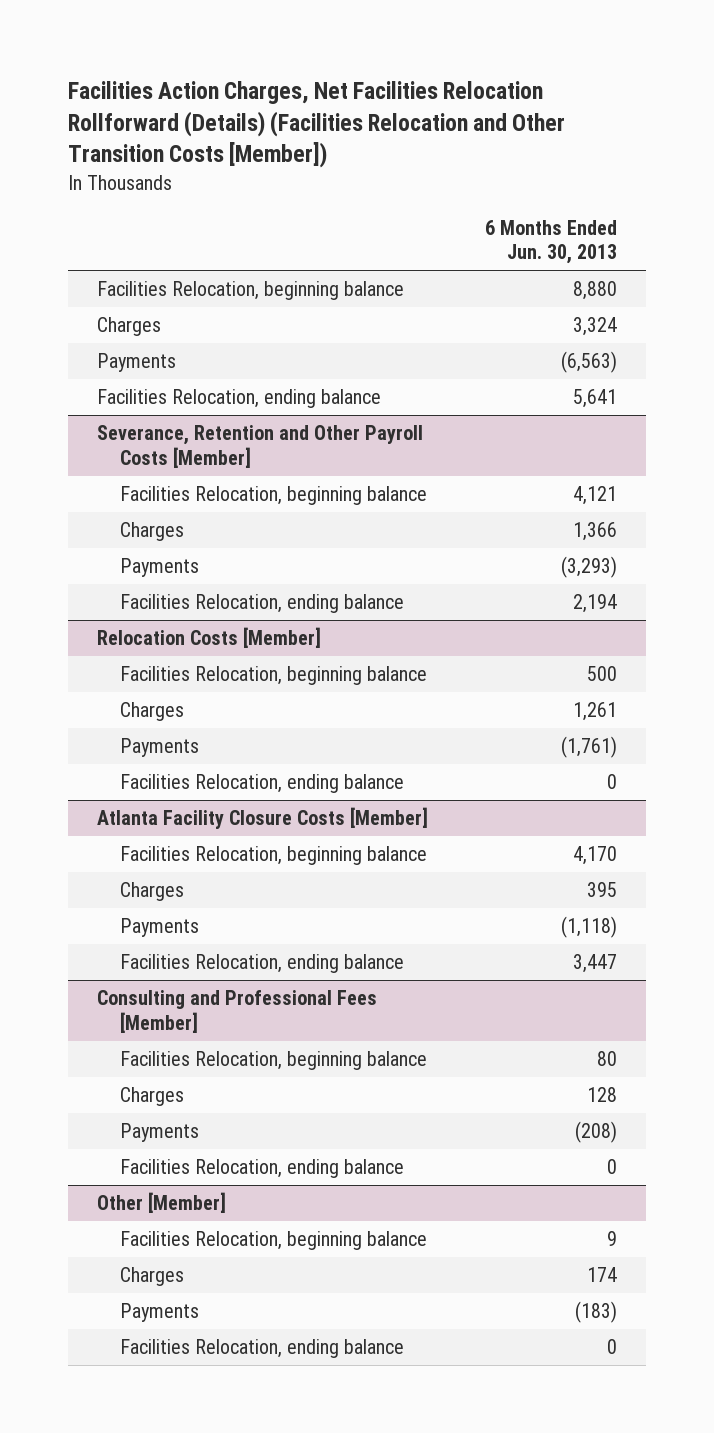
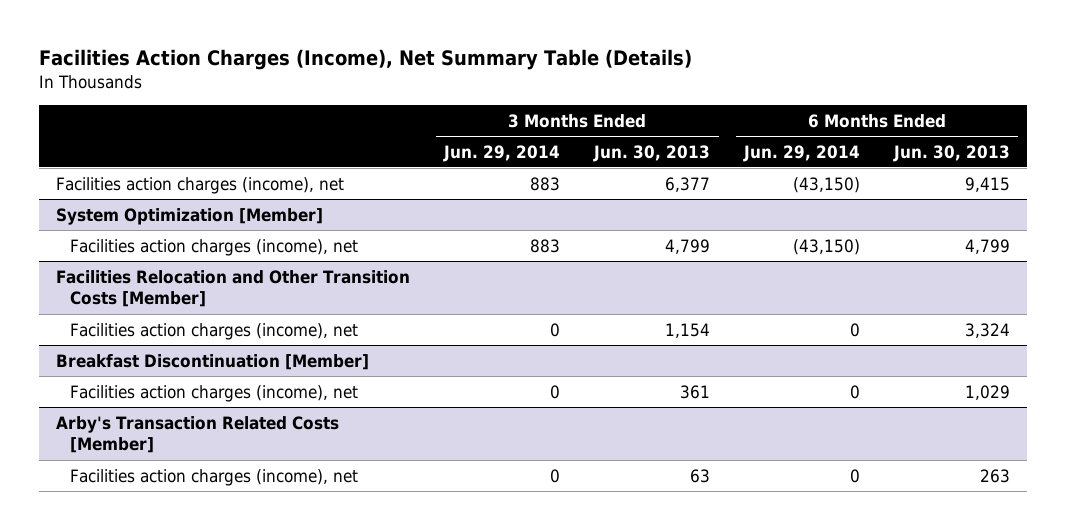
- Facilities Action Charges, Net Facilities Relocation Rollforward (Details) (Facilities Relocation and Other Transition Costs [Member])
+ Facilities Action Charges (Income), Net Summary Table (Details)
- | 6 Months Ended Jun. 30, 2013
+ | 3 Months Ended Jun. 29, 2014 | 3 Months Ended Jun. 30, 2013 | 6 Months Ended Jun. 29, 2014 | 6 Months Ended Jun. 30, 2013
- Facilities Relocation, beginning balance | 8,880
- Charges | 3,324
- Payments | (6,563)
- Facilities Relocation, ending balance | 5,641
- Severance, Retention and Other Payroll Costs [Member]
- Facilities Relocation, beginning balance | 4,121
- Charges | 1,366
- Payments | (3,293)
- Facilities Relocation, ending balance | 2,194
- Relocation Costs [Member]
- Facilities Relocation, beginning balance | 500
- Charges | 1,261
- Payments | (1,761)
- Facilities Relocation, ending balance | 0
- Atlanta Facility Closure Costs [Member]
- Facilities Relocation, beginning balance | 4,170
- Charges | 395
- Payments | (1,118)
- Facilities Relocation, ending balance | 3,447
- Consulting and Professional Fees [Member]
- Facilities Relocation, beginning balance | 80
- Charges | 128
- Payments | (208)
- Facilities Relocation, ending balance | 0
- Other [Member]
- Facilities Relocation, beginning balance | 9
- Charges | 174
- Payments | (183)
- Facilities Relocation, ending balance | 0
+ Facilities action charges (income), net | 883 | 6,377 | (43,150) | 9,415
+ System Optimization [Member]
+ Facilities action charges (income), net | 883 | 4,799 | (43,150) | 4,799
+ Facilities Relocation and Other Transition Costs [Member]
+ Facilities action charges (income), net | 0 | 1,154 | 0 | 3,324
+ Breakfast Discontinuation [Member]
+ Facilities action charges (income), net | 0 | 361 | 0 | 1,029
+ Arby's Transaction Related Costs [Member]
+ Facilities action charges (income), net | 0 | 63 | 0 | 263

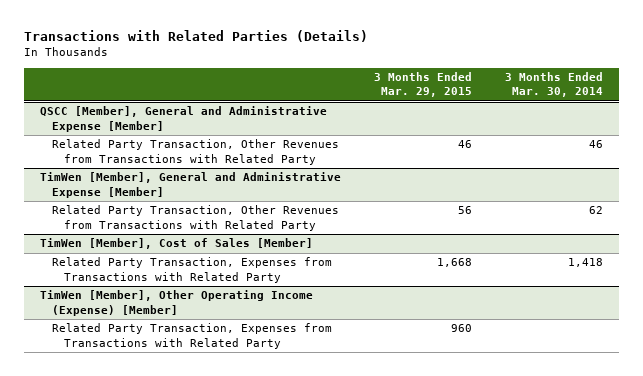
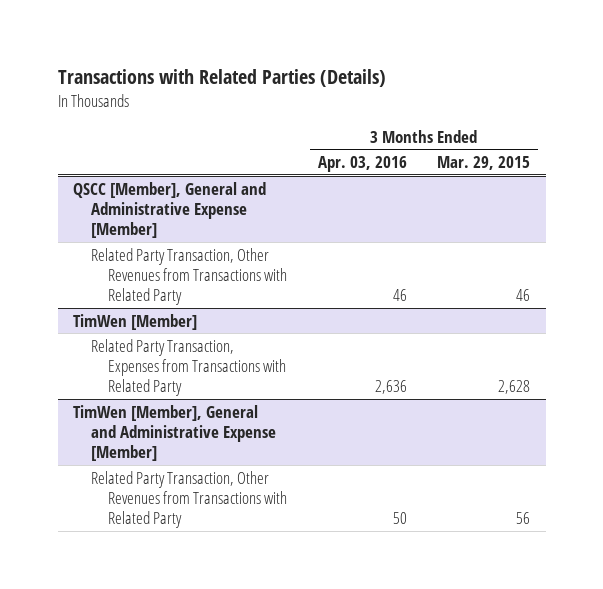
- | 3 Months Ended Mar. 29, 2015 | 3 Months Ended Mar. 30, 2014
+ | 3 Months Ended Apr. 03, 2016 | 3 Months Ended Mar. 29, 2015
+ TimWen [Member]
+ Related Party Transaction, Expenses from Transactions with Related Party | 2,636 | 2,628
- TimWen [Member], Cost of Sales [Member]
- Related Party Transaction, Expenses from Transactions with Related Party | 1,668 | 1,418
- TimWen [Member], Other Operating Income (Expense) [Member]
- Related Party Transaction, Expenses from Transactions with Related Party | 960 |

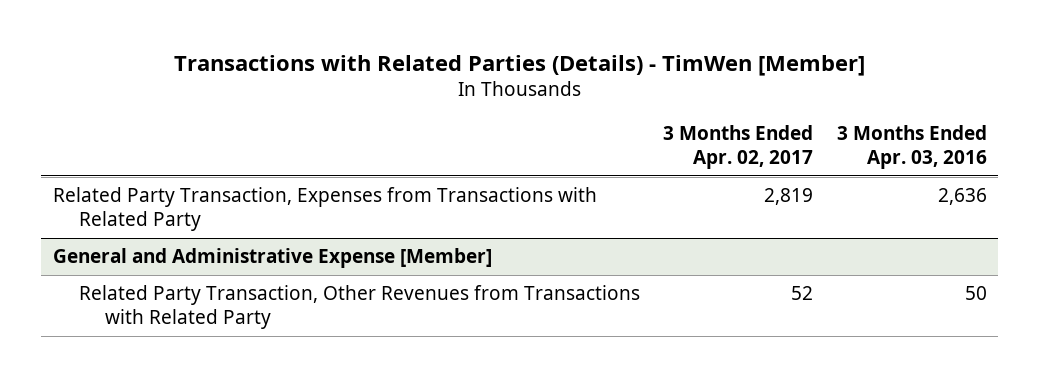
- Transactions with Related Parties (Details)
+ Transactions with Related Parties (Details) - TimWen [Member]
- | 3 Months Ended Apr. 03, 2016 | 3 Months Ended Mar. 29, 2015
+ | 3 Months Ended Apr. 02, 2017 | 3 Months Ended Apr. 03, 2016
- QSCC [Member], General and Administrative Expense [Member]
- Related Party Transaction, Other Revenues from Transactions with Related Party | 46 | 46
- TimWen [Member]
- TimWen [Member], General and Administrative Expense [Member]
+ General and Administrative Expense [Member]

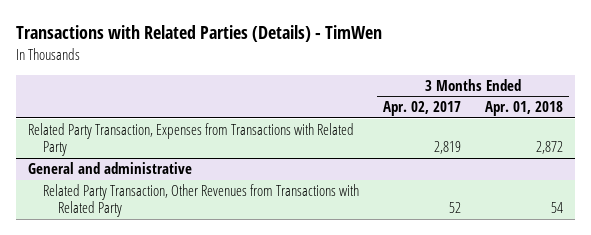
- Transactions with Related Parties (Details) - TimWen [Member]
+ Transactions with Related Parties (Details) - TimWen
- | 3 Months Ended Apr. 02, 2017 | 3 Months Ended Apr. 03, 2016
+ | 3 Months Ended Apr. 02, 2017 | 3 Months Ended Apr. 01, 2018
- General and Administrative Expense [Member]
+ General and administrative

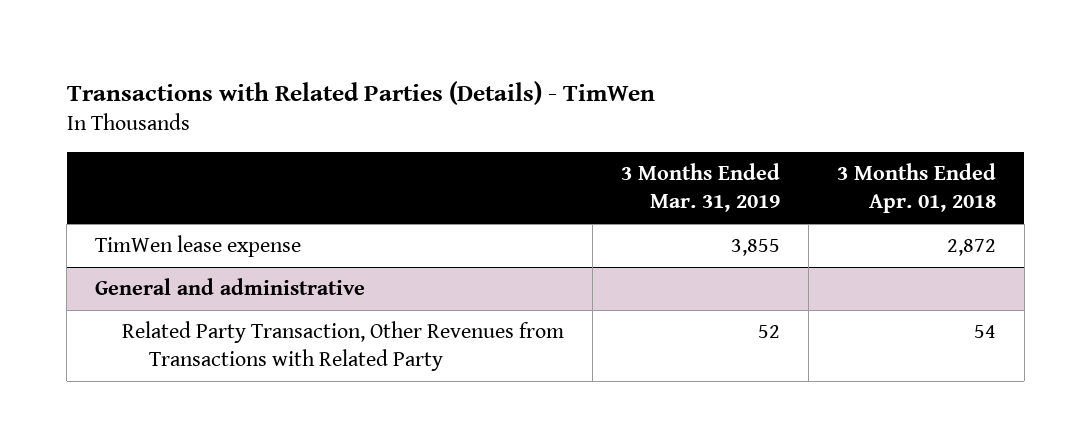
- | 3 Months Ended Apr. 02, 2017 | 3 Months Ended Apr. 01, 2018
+ | 3 Months Ended Mar. 31, 2019 | 3 Months Ended Apr. 01, 2018
- Related Party Transaction, Expenses from Transactions with Related Party | 2,819 | 2,872
+ TimWen lease expense | 3,855 | 2,872

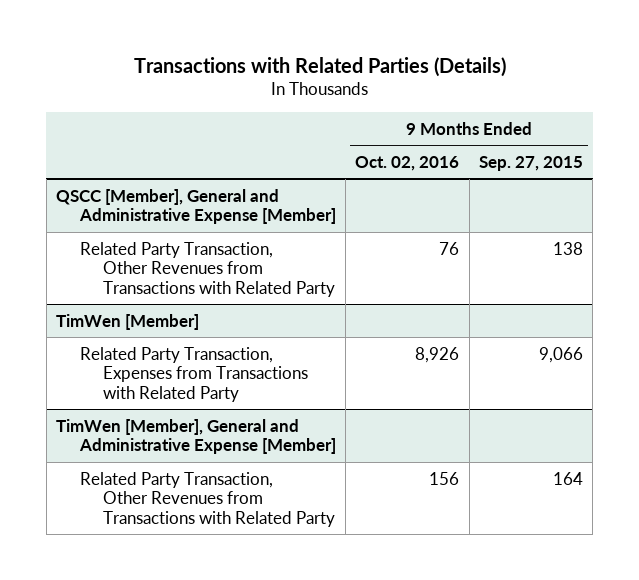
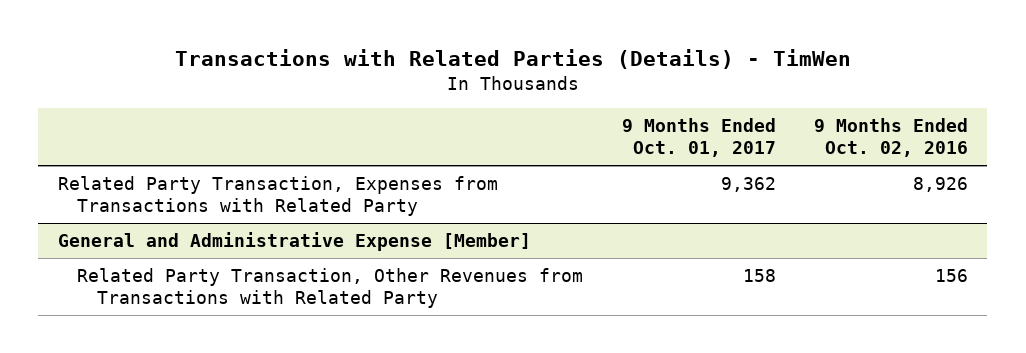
- Transactions with Related Parties (Details)
+ Transactions with Related Parties (Details) - TimWen
- | 9 Months Ended Oct. 02, 2016 | 9 Months Ended Sep. 27, 2015
+ | 9 Months Ended Oct. 01, 2017 | 9 Months Ended Oct. 02, 2016
- QSCC [Member], General and Administrative Expense [Member]
- Related Party Transaction, Other Revenues from Transactions with Related Party | 76 | 138
- TimWen [Member]
- TimWen [Member], General and Administrative Expense [Member]
+ General and Administrative Expense [Member]

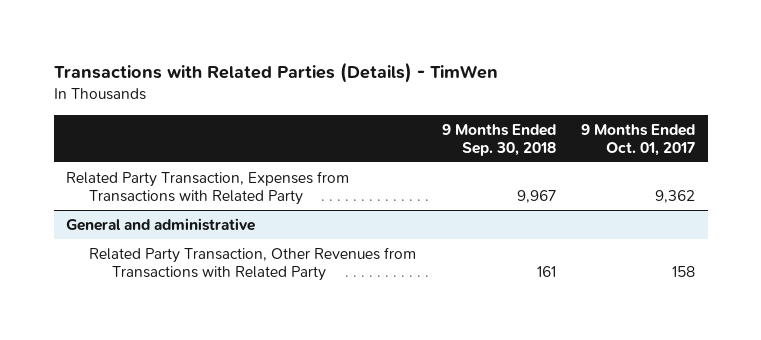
- | 9 Months Ended Oct. 01, 2017 | 9 Months Ended Oct. 02, 2016
+ | 9 Months Ended Sep. 30, 2018 | 9 Months Ended Oct. 01, 2017
- General and Administrative Expense [Member]
+ General and administrative

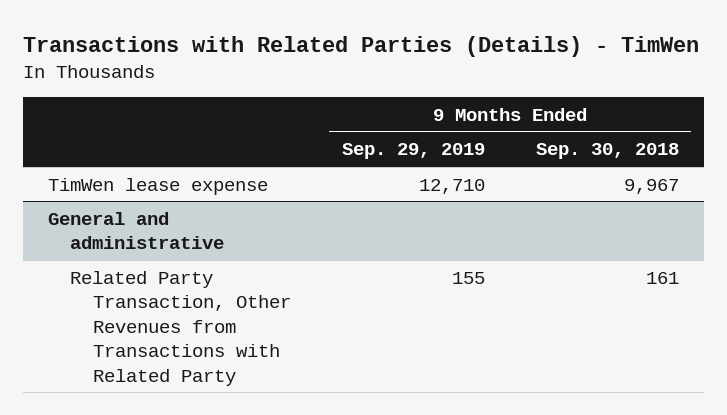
- | 9 Months Ended Sep. 30, 2018 | 9 Months Ended Oct. 01, 2017
+ | 9 Months Ended Sep. 29, 2019 | 9 Months Ended Sep. 30, 2018
- Related Party Transaction, Expenses from Transactions with Related Party | 9,967 | 9,362
+ TimWen lease expense | 12,710 | 9,967

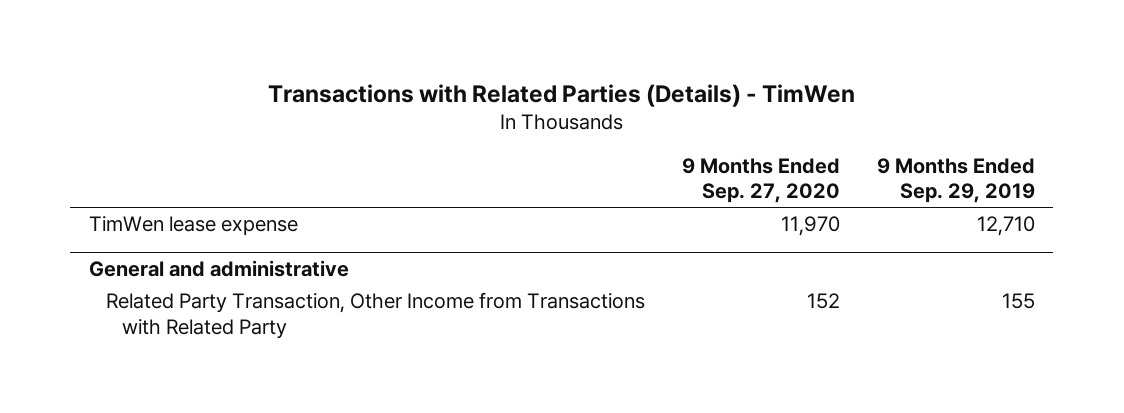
- | 9 Months Ended Sep. 29, 2019 | 9 Months Ended Sep. 30, 2018
+ | 9 Months Ended Sep. 27, 2020 | 9 Months Ended Sep. 29, 2019
@ General and administrative
- Related Party Transaction, Other Revenues from Transactions with Related Party | 155 | 161
+ Related Party Transaction, Other Income from Transactions with Related Party | 152 | 155

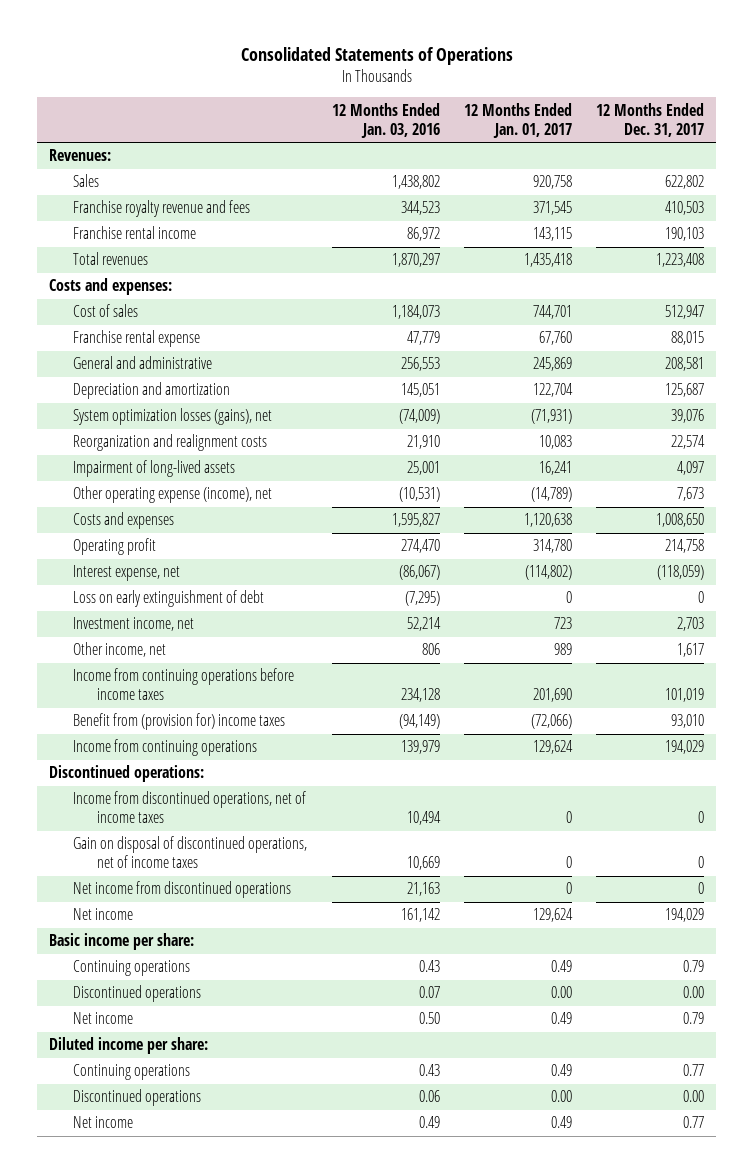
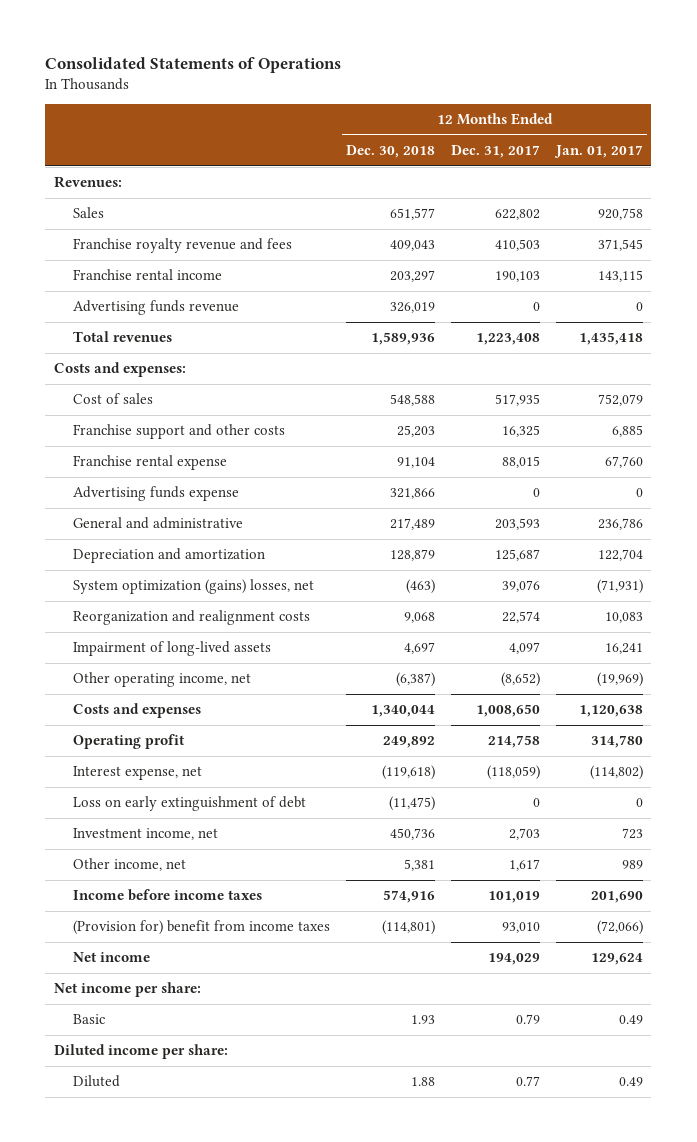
- | 12 Months Ended Jan. 03, 2016 | 12 Months Ended Jan. 01, 2017 | 12 Months Ended Dec. 31, 2017
+ | 12 Months Ended Dec. 30, 2018 | 12 Months Ended Dec. 31, 2017 | 12 Months Ended Jan. 01, 2017
+ Advertising funds revenue | 326,019 | 0 | 0
- Cost of sales | 1,184,073 | 744,701 | 512,947
+ Cost of sales | 548,588 | 517,935 | 752,079
+ Franchise support and other costs | 25,203 | 16,325 | 6,885
- General and administrative | 256,553 | 245,869 | 208,581
+ Advertising funds expense | 321,866 | 0 | 0
+ General and administrative | 217,489 | 203,593 | 236,786
- System optimization losses (gains), net | (74,009) | (71,931) | 39,076
+ System optimization (gains) losses, net | (463) | 39,076 | (71,931)
- Other operating expense (income), net | (10,531) | (14,789) | 7,673
+ Other operating income, net | (6,387) | (8,652) | (19,969)
- Income from continuing operations before income taxes | 234,128 | 201,690 | 101,019
- Benefit from (provision for) income taxes | (94,149) | (72,066) | 93,010
- Income from continuing operations | 139,979 | 129,624 | 194,029
- Discontinued operations:
- Income from discontinued operations, net of income taxes | 10,494 | 0 | 0
- Gain on disposal of discontinued operations, net of income taxes | 10,669 | 0 | 0
- Net income from discontinued operations | 21,163 | 0 | 0
+ Income before income taxes | 574,916 | 101,019 | 201,690
+ (Provision for) benefit from income taxes | (114,801) | 93,010 | (72,066)
- Basic income per share:
- Continuing operations | 0.43 | 0.49 | 0.79
- Discontinued operations | 0.07 | 0.00 | 0.00
- Net income | 0.50 | 0.49 | 0.79
+ Net income per share:
+ Basic | 1.93 | 0.79 | 0.49
- Continuing operations | 0.43 | 0.49 | 0.77
- Discontinued operations | 0.06 | 0.00 | 0.00
- Net income | 0.49 | 0.49 | 0.77
+ Diluted | 1.88 | 0.77 | 0.49

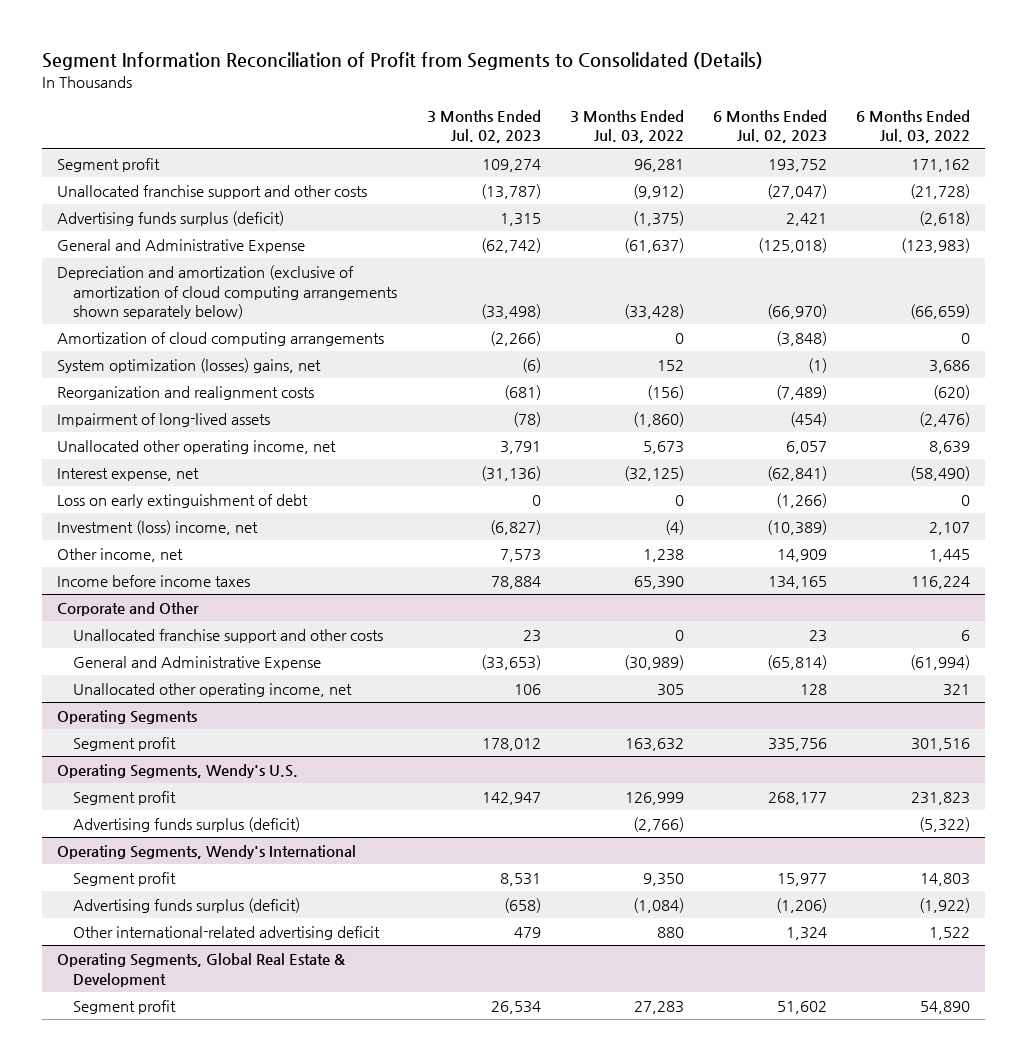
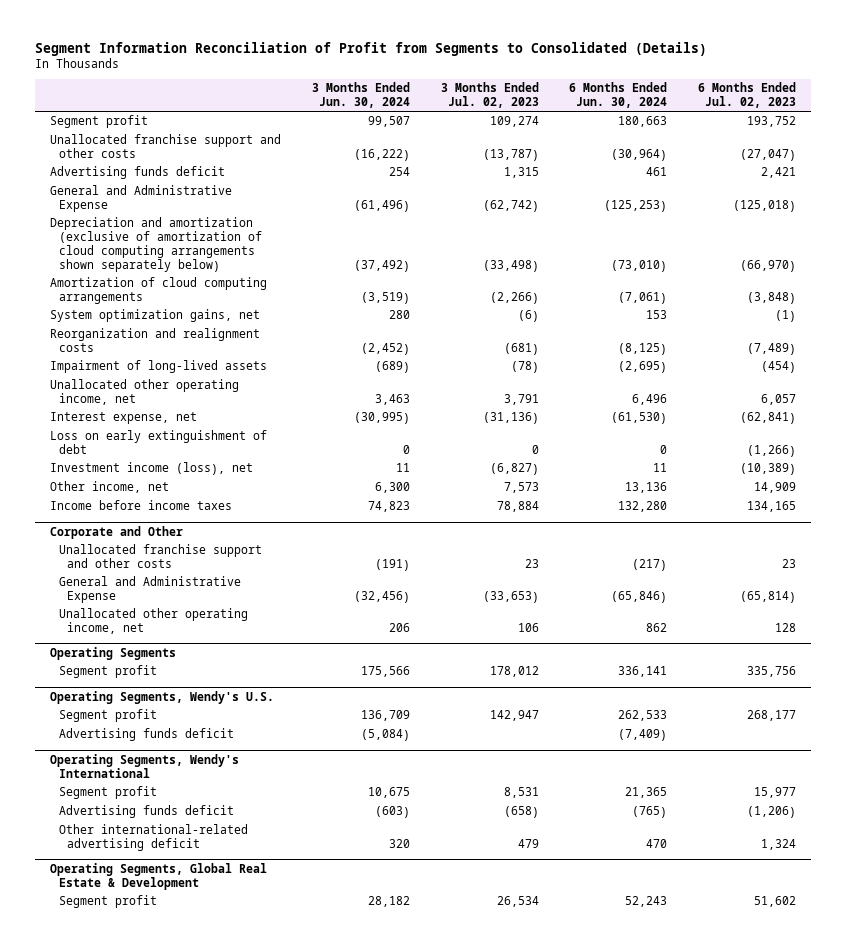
- | 3 Months Ended Jul. 02, 2023 | 3 Months Ended Jul. 03, 2022 | 6 Months Ended Jul. 02, 2023 | 6 Months Ended Jul. 03, 2022
+ | 3 Months Ended Jun. 30, 2024 | 3 Months Ended Jul. 02, 2023 | 6 Months Ended Jun. 30, 2024 | 6 Months Ended Jul. 02, 2023
- Advertising funds surplus (deficit) | 1,315 | (1,375) | 2,421 | (2,618)
+ Advertising funds deficit | 254 | 1,315 | 461 | 2,421
- System optimization (losses) gains, net | (6) | 152 | (1) | 3,686
+ System optimization gains, net | 280 | (6) | 153 | (1)
- Investment (loss) income, net | (6,827) | (4) | (10,389) | 2,107
+ Investment income (loss), net | 11 | (6,827) | 11 | (10,389)
@ Operating Segments, Wendy's U.S.
- Advertising funds surplus (deficit) | | (2,766) | | (5,322)
+ Advertising funds deficit | (5,084) | | (7,409) |
@ Operating Segments, Wendy's International
- Advertising funds surplus (deficit) | (658) | (1,084) | (1,206) | (1,922)
+ Advertising funds deficit | (603) | (658) | (765) | (1,206)

